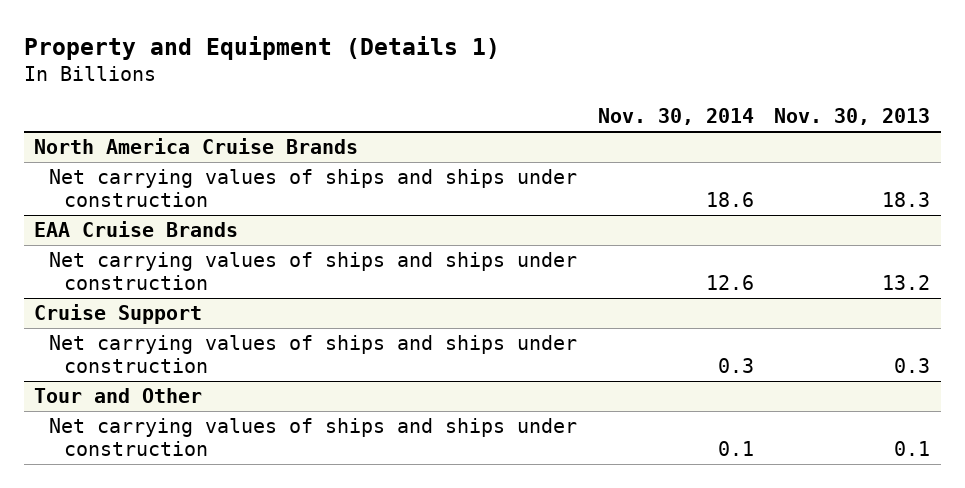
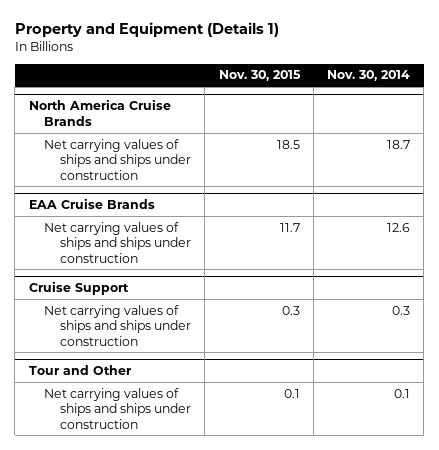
- | Nov. 30, 2014 | Nov. 30, 2013
+ | Nov. 30, 2015 | Nov. 30, 2014
@ North America Cruise Brands
- Net carrying values of ships and ships under construction | 18.6 | 18.3
+ Net carrying values of ships and ships under construction | 18.5 | 18.7

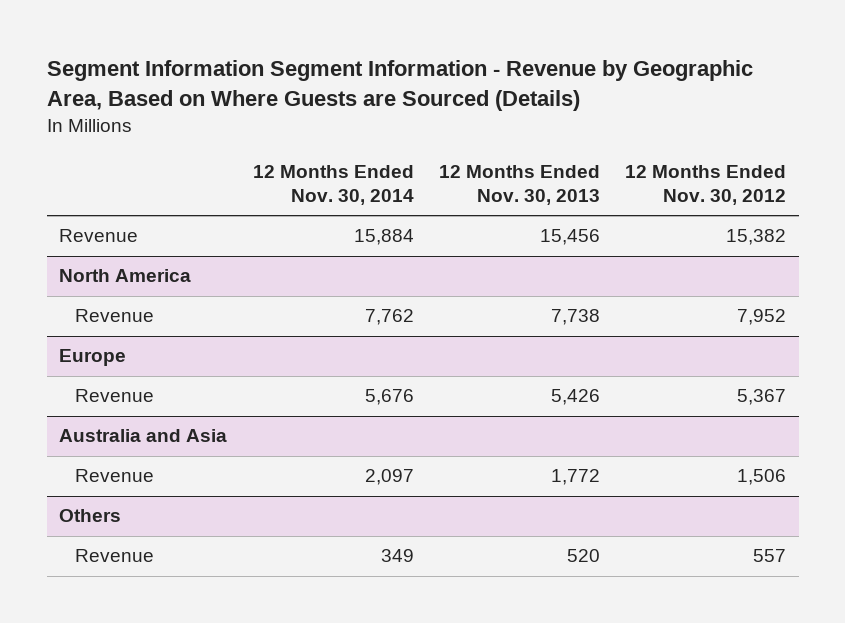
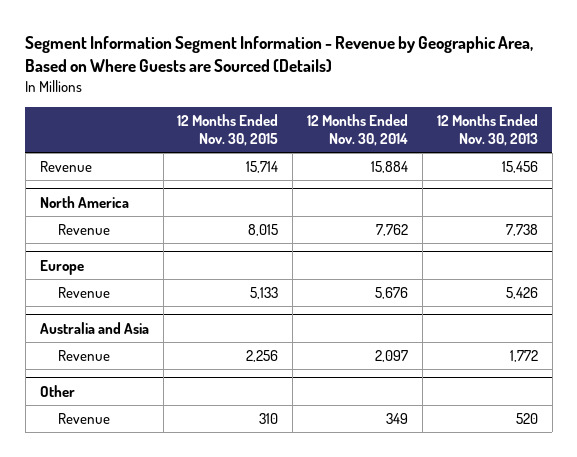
- | 12 Months Ended Nov. 30, 2014 | 12 Months Ended Nov. 30, 2013 | 12 Months Ended Nov. 30, 2012
+ | 12 Months Ended Nov. 30, 2015 | 12 Months Ended Nov. 30, 2014 | 12 Months Ended Nov. 30, 2013
- Others
+ Other

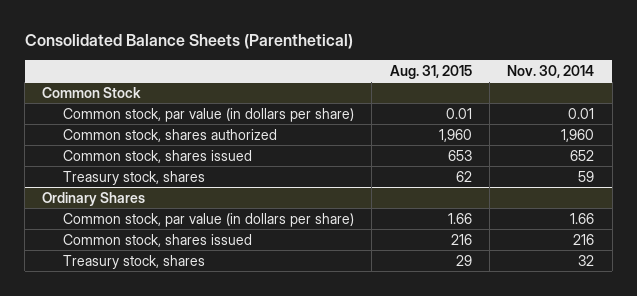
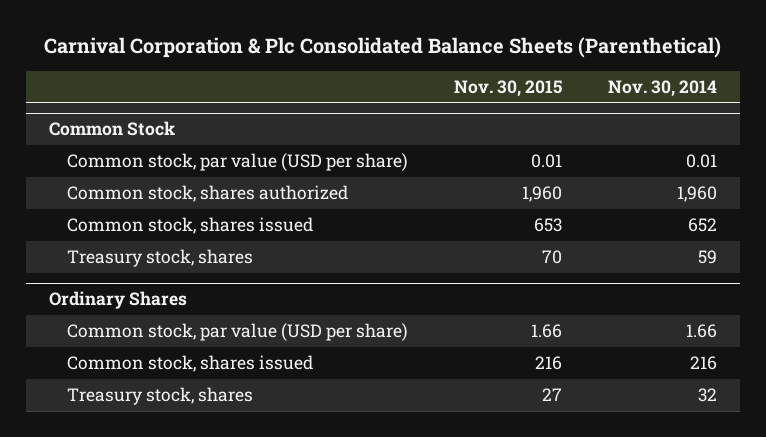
- Consolidated Balance Sheets (Parenthetical)
+ Carnival Corporation & Plc Consolidated Balance Sheets (Parenthetical)
- | Aug. 31, 2015 | Nov. 30, 2014
+ | Nov. 30, 2015 | Nov. 30, 2014
@ Common Stock
- Common stock, par value (in dollars per share) | 0.01 | 0.01
+ Common stock, par value (USD per share) | 0.01 | 0.01
@ Ordinary Shares
- Common stock, par value (in dollars per share) | 1.66 | 1.66
+ Common stock, par value (USD per share) | 1.66 | 1.66

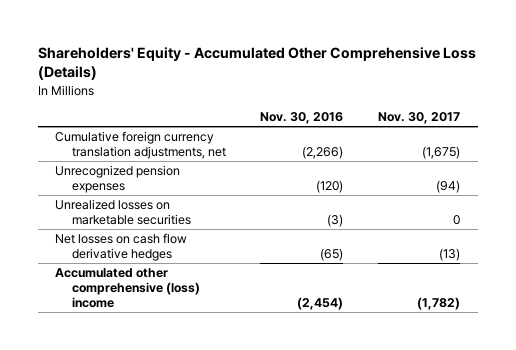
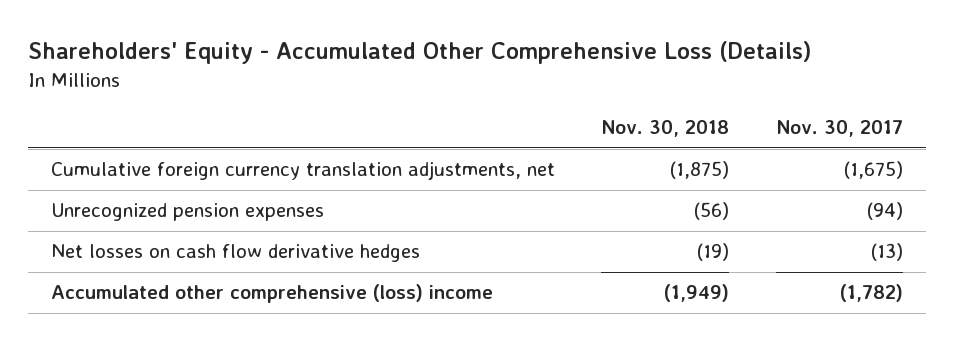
- | Nov. 30, 2016 | Nov. 30, 2017
+ | Nov. 30, 2018 | Nov. 30, 2017
- Unrealized losses on marketable securities | (3) | 0

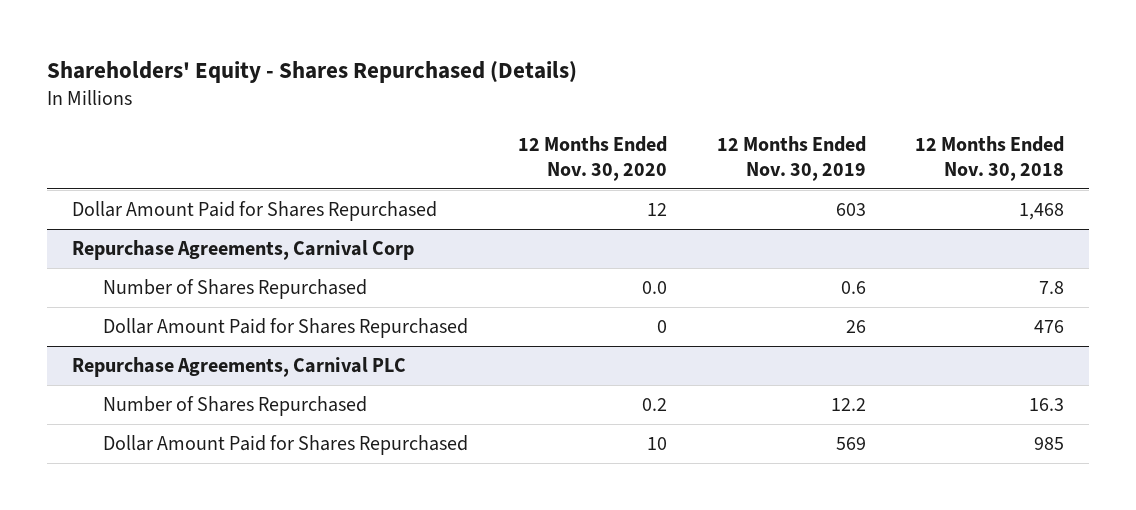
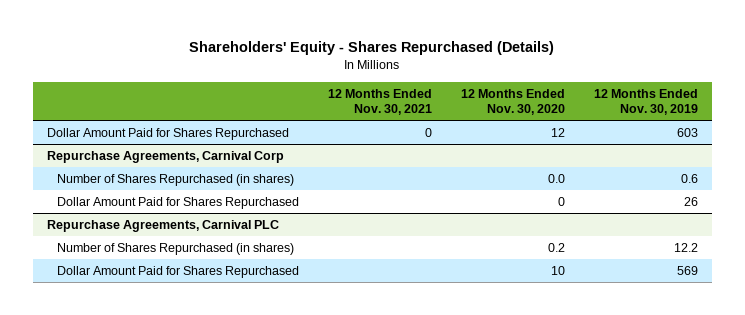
- | 12 Months Ended Nov. 30, 2020 | 12 Months Ended Nov. 30, 2019 | 12 Months Ended Nov. 30, 2018
+ | 12 Months Ended Nov. 30, 2021 | 12 Months Ended Nov. 30, 2020 | 12 Months Ended Nov. 30, 2019
@ Repurchase Agreements, Carnival Corp
- Number of Shares Repurchased | 0.0 | 0.6 | 7.8
+ Number of Shares Repurchased (in shares) | | 0.0 | 0.6
@ Repurchase Agreements, Carnival PLC
- Number of Shares Repurchased | 0.2 | 12.2 | 16.3
+ Number of Shares Repurchased (in shares) | | 0.2 | 12.2

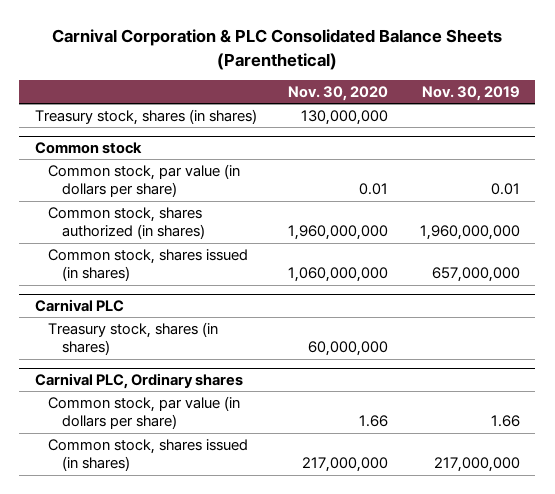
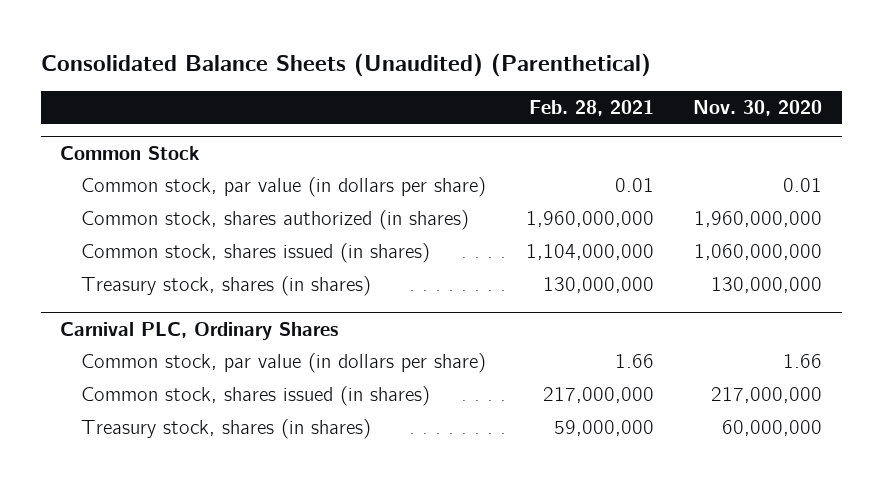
- Carnival Corporation & PLC Consolidated Balance Sheets (Parenthetical)
+ Consolidated Balance Sheets (Unaudited) (Parenthetical)
- | Nov. 30, 2020 | Nov. 30, 2019
+ | Feb. 28, 2021 | Nov. 30, 2020
- Treasury stock, shares (in shares) | 130,000,000 |
- Common stock
+ Common Stock
- Carnival PLC
- Treasury stock, shares (in shares) | 60,000,000 |
- Carnival PLC, Ordinary shares
+ Treasury stock, shares (in shares) | 130,000,000 | 130,000,000
+ Carnival PLC, Ordinary Shares
+ Treasury stock, shares (in shares) | 59,000,000 | 60,000,000

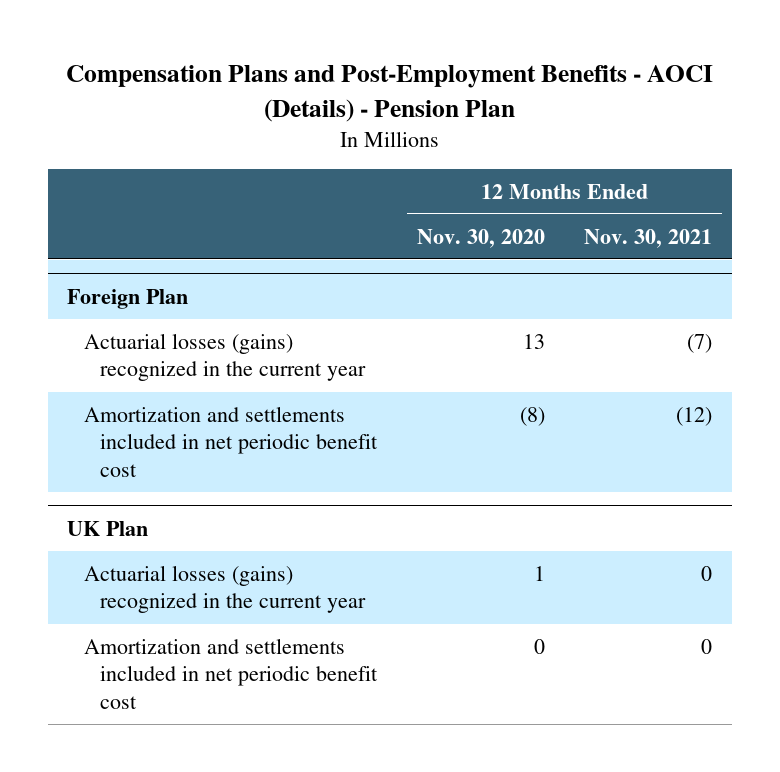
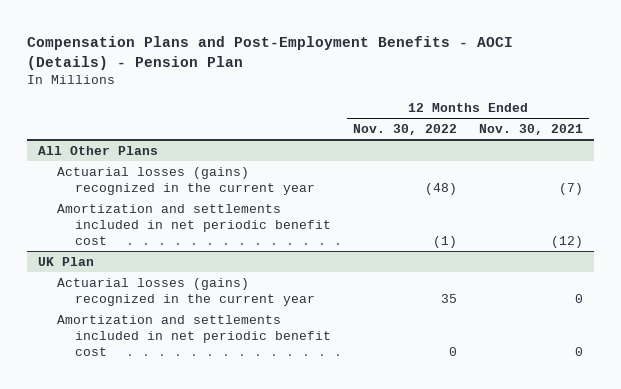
- | 12 Months Ended Nov. 30, 2020 | 12 Months Ended Nov. 30, 2021
+ | 12 Months Ended Nov. 30, 2022 | 12 Months Ended Nov. 30, 2021
- Foreign Plan
+ All Other Plans

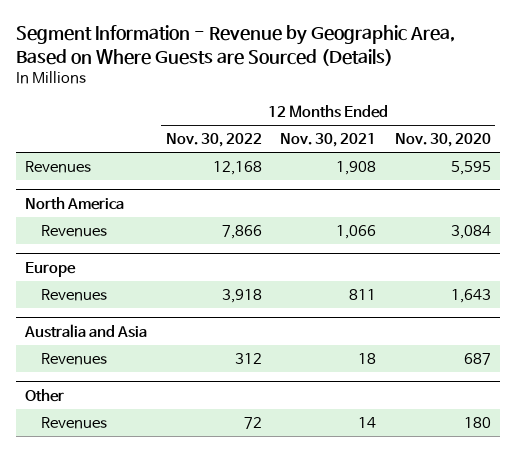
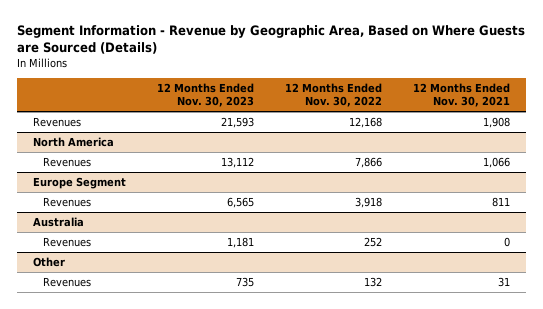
- | 12 Months Ended Nov. 30, 2022 | 12 Months Ended Nov. 30, 2021 | 12 Months Ended Nov. 30, 2020
+ | 12 Months Ended Nov. 30, 2023 | 12 Months Ended Nov. 30, 2022 | 12 Months Ended Nov. 30, 2021
- Europe
+ Europe Segment
- Australia and Asia
- Revenues | 312 | 18 | 687
+ Australia
+ Revenues | 1,181 | 252 | 0
@ Other
- Revenues | 72 | 14 | 180
+ Revenues | 735 | 132 | 31

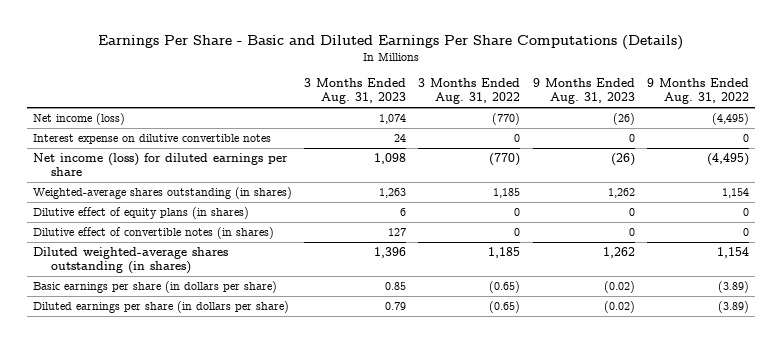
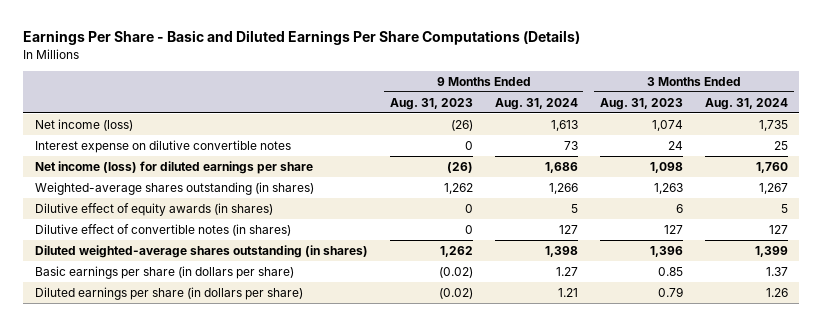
- | 3 Months Ended Aug. 31, 2023 | 3 Months Ended Aug. 31, 2022 | 9 Months Ended Aug. 31, 2023 | 9 Months Ended Aug. 31, 2022
+ | 9 Months Ended Aug. 31, 2023 | 9 Months Ended Aug. 31, 2024 | 3 Months Ended Aug. 31, 2023 | 3 Months Ended Aug. 31, 2024
- Dilutive effect of equity plans (in shares) | 6 | 0 | 0 | 0
+ Dilutive effect of equity awards (in shares) | 0 | 5 | 6 | 5

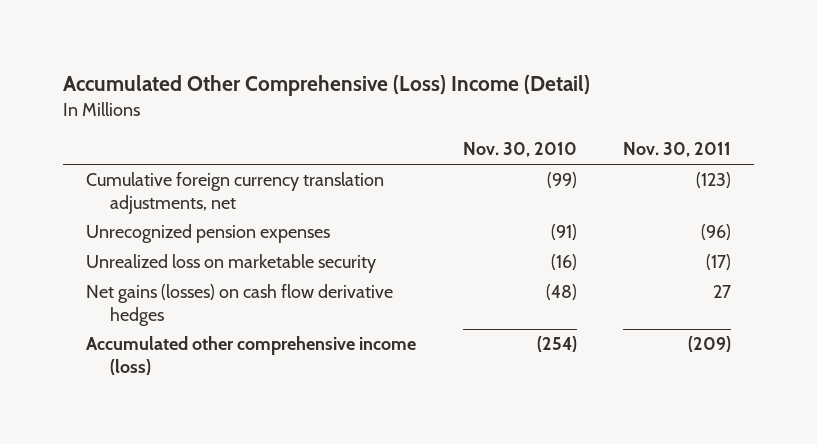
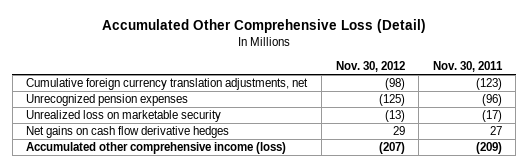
- Accumulated Other Comprehensive (Loss) Income (Detail)
+ Accumulated Other Comprehensive Loss (Detail)
- | Nov. 30, 2010 | Nov. 30, 2011
+ | Nov. 30, 2012 | Nov. 30, 2011
- Net gains (losses) on cash flow derivative hedges | (48) | 27
+ Net gains on cash flow derivative hedges | 29 | 27

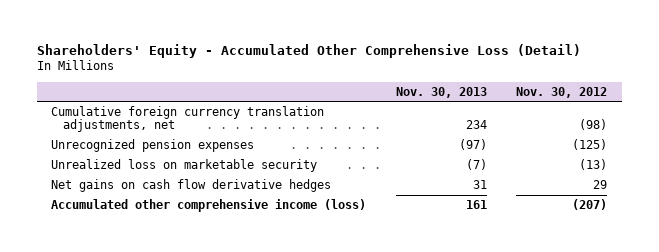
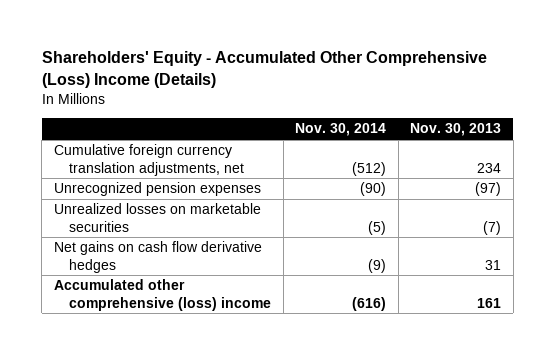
- Shareholders' Equity - Accumulated Other Comprehensive Loss (Detail)
+ Shareholders' Equity - Accumulated Other Comprehensive (Loss) Income (Details)
- | Nov. 30, 2013 | Nov. 30, 2012
+ | Nov. 30, 2014 | Nov. 30, 2013
- Unrealized loss on marketable security | (7) | (13)
+ Unrealized losses on marketable securities | (5) | (7)
- Accumulated other comprehensive income (loss) | 161 | (207)
+ Accumulated other comprehensive (loss) income | (616) | 161

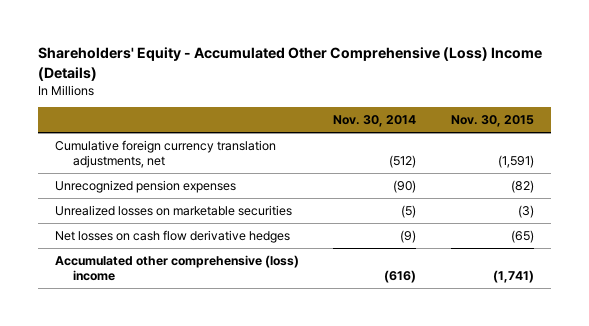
- | Nov. 30, 2014 | Nov. 30, 2013
+ | Nov. 30, 2014 | Nov. 30, 2015
- Net gains on cash flow derivative hedges | (9) | 31
+ Net losses on cash flow derivative hedges | (9) | (65)

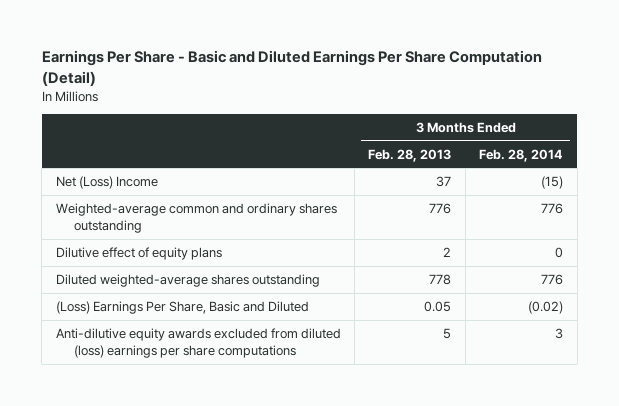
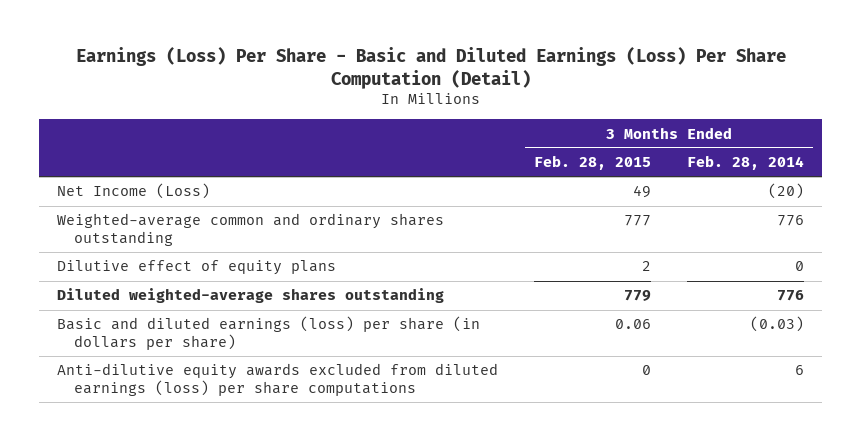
- Earnings Per Share - Basic and Diluted Earnings Per Share Computation (Detail)
+ Earnings (Loss) Per Share - Basic and Diluted Earnings (Loss) Per Share Computation (Detail)
- | 3 Months Ended Feb. 28, 2013 | 3 Months Ended Feb. 28, 2014
+ | 3 Months Ended Feb. 28, 2015 | 3 Months Ended Feb. 28, 2014
- Net (Loss) Income | 37 | (15)
+ Net Income (Loss) | 49 | (20)
- (Loss) Earnings Per Share, Basic and Diluted | 0.05 | (0.02)
- Anti-dilutive equity awards excluded from diluted (loss) earnings per share computations | 5 | 3
+ Basic and diluted earnings (loss) per share (in dollars per share) | 0.06 | (0.03)
+ Anti-dilutive equity awards excluded from diluted earnings (loss) per share computations | 0 | 6

